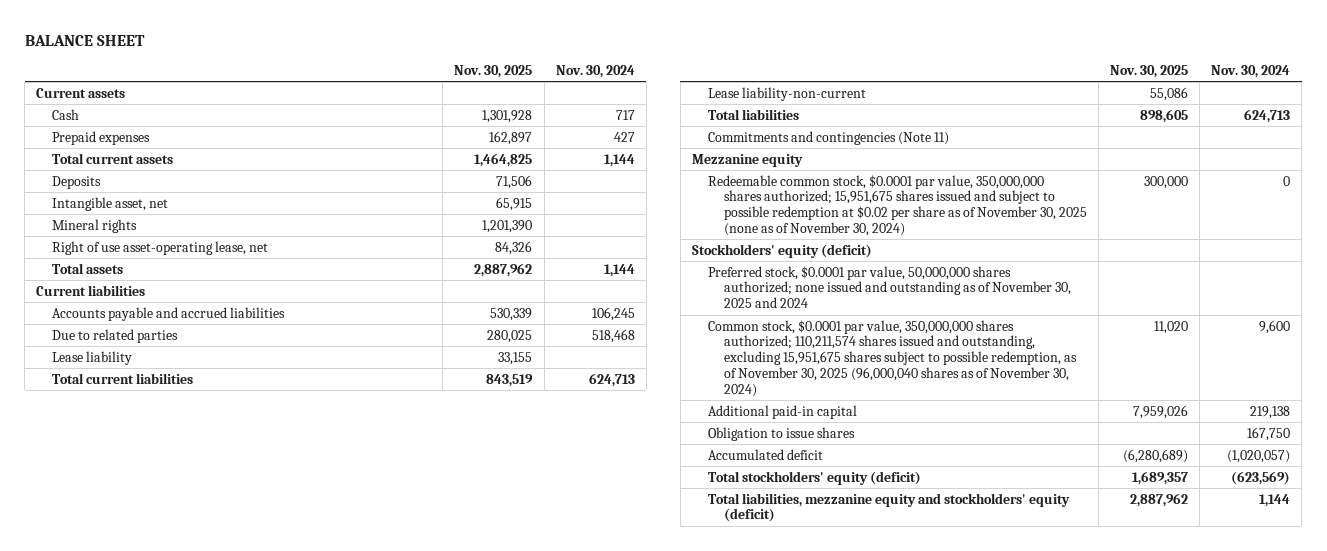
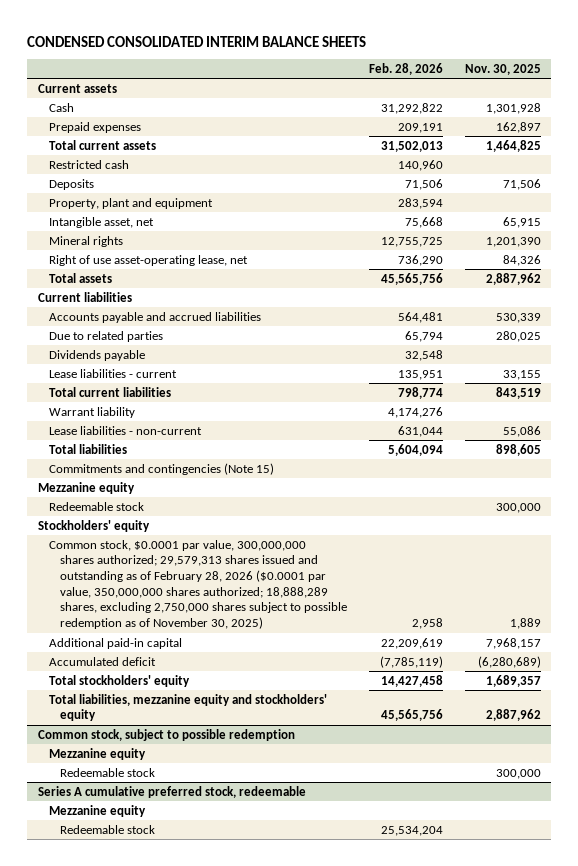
- BALANCE SHEET
+ CONDENSED CONSOLIDATED INTERIM BALANCE SHEETS
- | Nov. 30, 2025 | Nov. 30, 2024
+ | Feb. 28, 2026 | Nov. 30, 2025
+ Restricted cash | 140,960 |
+ Property, plant and equipment | 283,594 |
- Lease liability | 33,155 |
+ Dividends payable | 32,548 |
+ Lease liabilities - current | 135,951 | 33,155
- Lease liability-non-current | 55,086 |
+ Warrant liability | 4,174,276 |
+ Lease liabilities - non-current | 631,044 | 55,086
- Commitments and contingencies (Note 11)
+ Commitments and contingencies (Note 15)
- Redeemable common stock, $0.0001 par value, 350,000,000 shares authorized; 15,951,675 shares issued and subject to possible redemption at $0.02 per share as of November 30, 2025 (none as of November 30, 2024) | 300,000 | 0
- Stockholders' equity (deficit)
- Preferred stock, $0.0001 par value, 50,000,000 shares authorized; none issued and outstanding as of November 30, 2025 and 2024
- Common stock, $0.0001 par value, 350,000,000 shares authorized; 110,211,574 shares issued and outstanding, excluding 15,951,675 shares subject to possible redemption, as of November 30, 2025 (96,000,040 shares as of November 30, 2024) | 11,020 | 9,600
- Additional paid-in capital | 7,959,026 | 219,138
- Obligation to issue shares | | 167,750
+ Redeemable stock | | 300,000
+ Stockholders' equity
+ Common stock, $0.0001 par value, 300,000,000 shares authorized; 29,579,313 shares issued and outstanding as of February 28, 2026 ($0.0001 par value, 350,000,000 shares authorized; 18,888,289 shares, excluding 2,750,000 shares subject to possible redemption as of November 30, 2025) | 2,958 | 1,889
+ Additional paid-in capital | 22,209,619 | 7,968,157
- Total stockholders' equity (deficit) | 1,689,357 | (623,569)
- Total liabilities, mezzanine equity and stockholders' equity (deficit) | 2,887,962 | 1,144
+ Total stockholders' equity | 14,427,458 | 1,689,357
+ Total liabilities, mezzanine equity and stockholders' equity | 45,565,756 | 2,887,962
+ Common stock, subject to possible redemption
+ Mezzanine equity
+ Redeemable stock | | 300,000
+ Series A cumulative preferred stock, redeemable
+ Mezzanine equity
+ Redeemable stock | 25,534,204 |

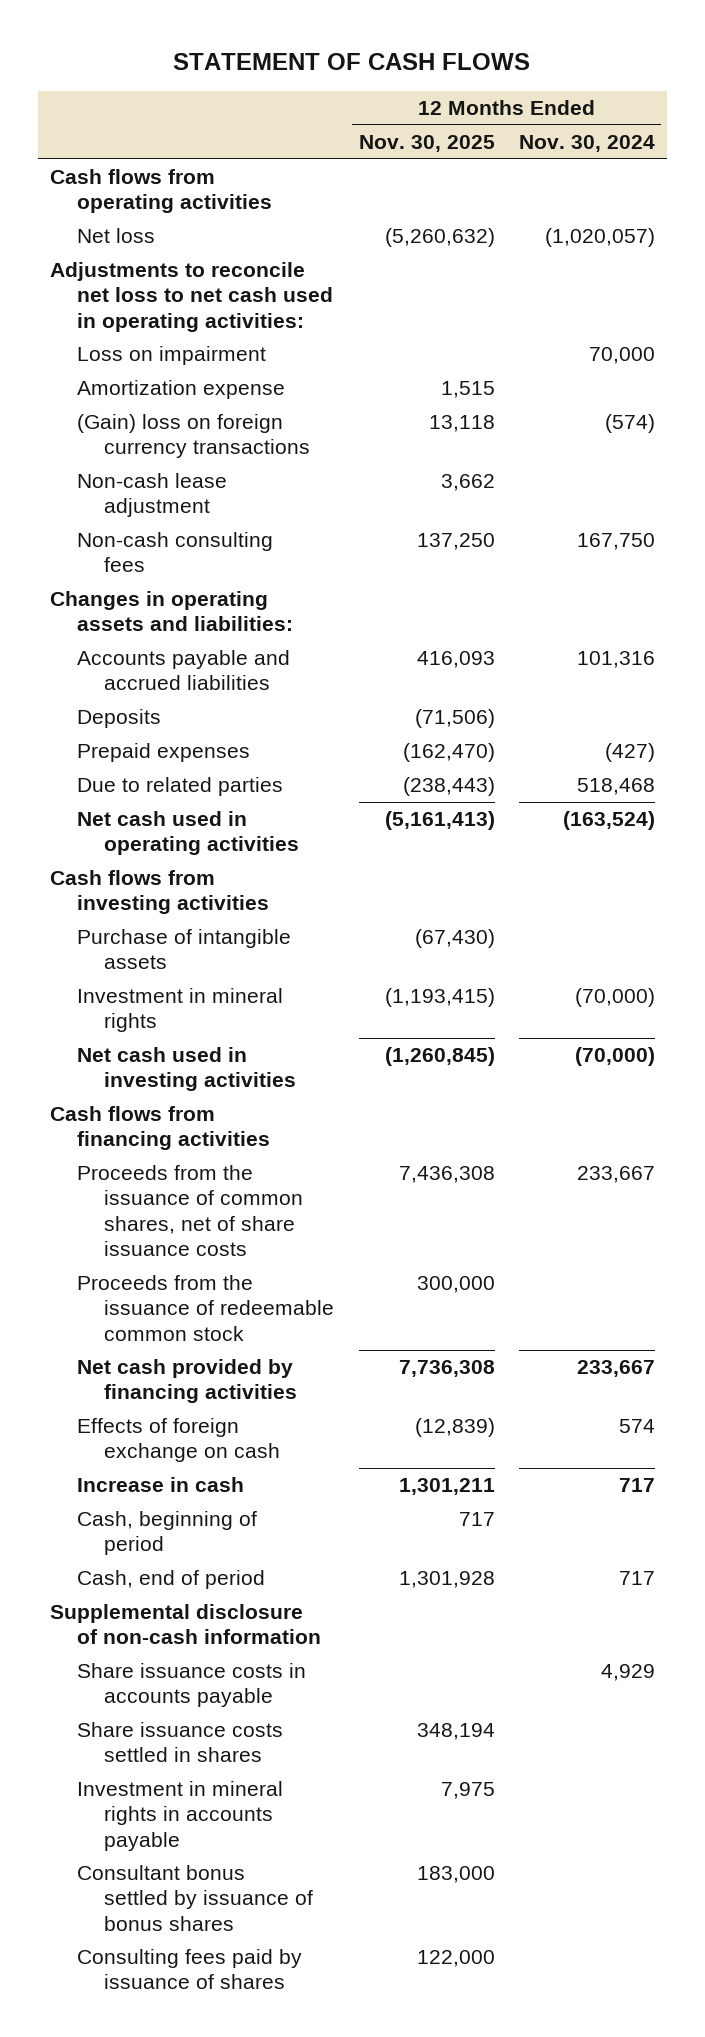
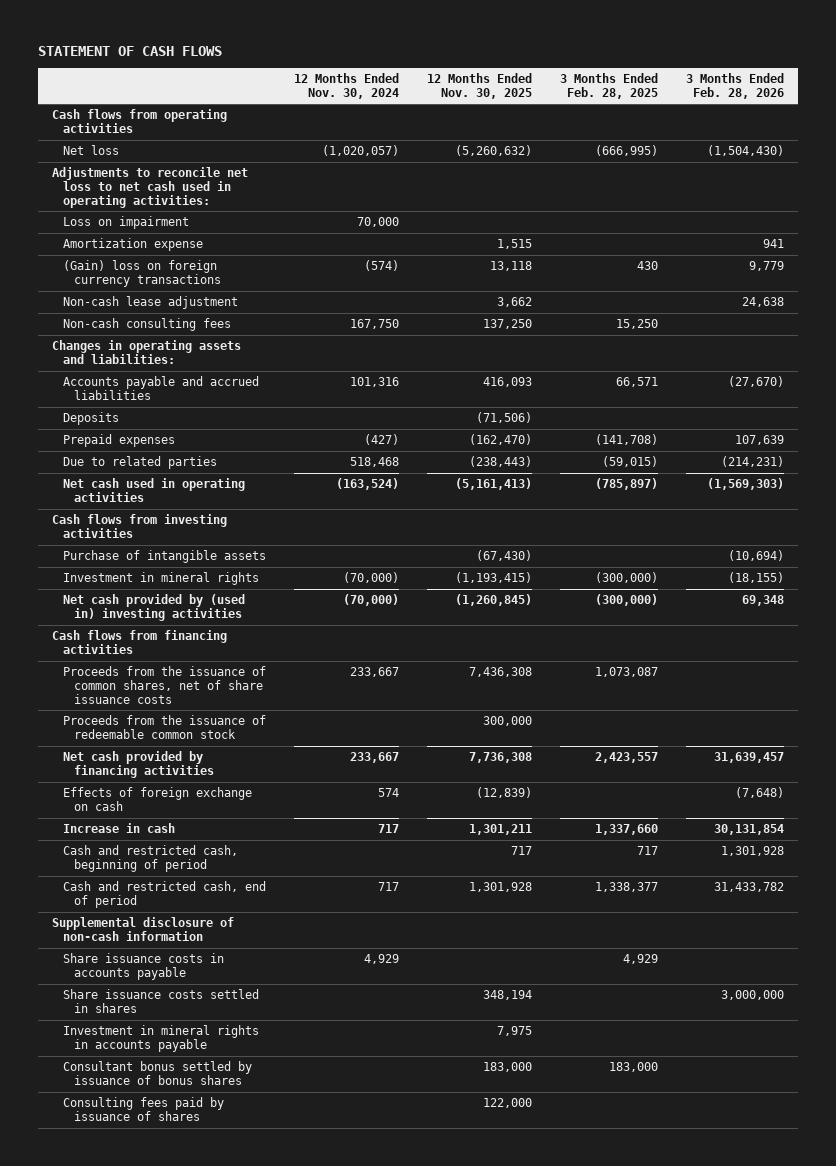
- | 12 Months Ended Nov. 30, 2025 | 12 Months Ended Nov. 30, 2024
+ | 12 Months Ended Nov. 30, 2024 | 12 Months Ended Nov. 30, 2025 | 3 Months Ended Feb. 28, 2025 | 3 Months Ended Feb. 28, 2026
- Net cash used in investing activities | (1,260,845) | (70,000)
+ Net cash provided by (used in) investing activities | (70,000) | (1,260,845) | (300,000) | 69,348
- Cash, beginning of period | 717 |
- Cash, end of period | 1,301,928 | 717
+ Cash and restricted cash, beginning of period | | 717 | 717 | 1,301,928
+ Cash and restricted cash, end of period | 717 | 1,301,928 | 1,338,377 | 31,433,782

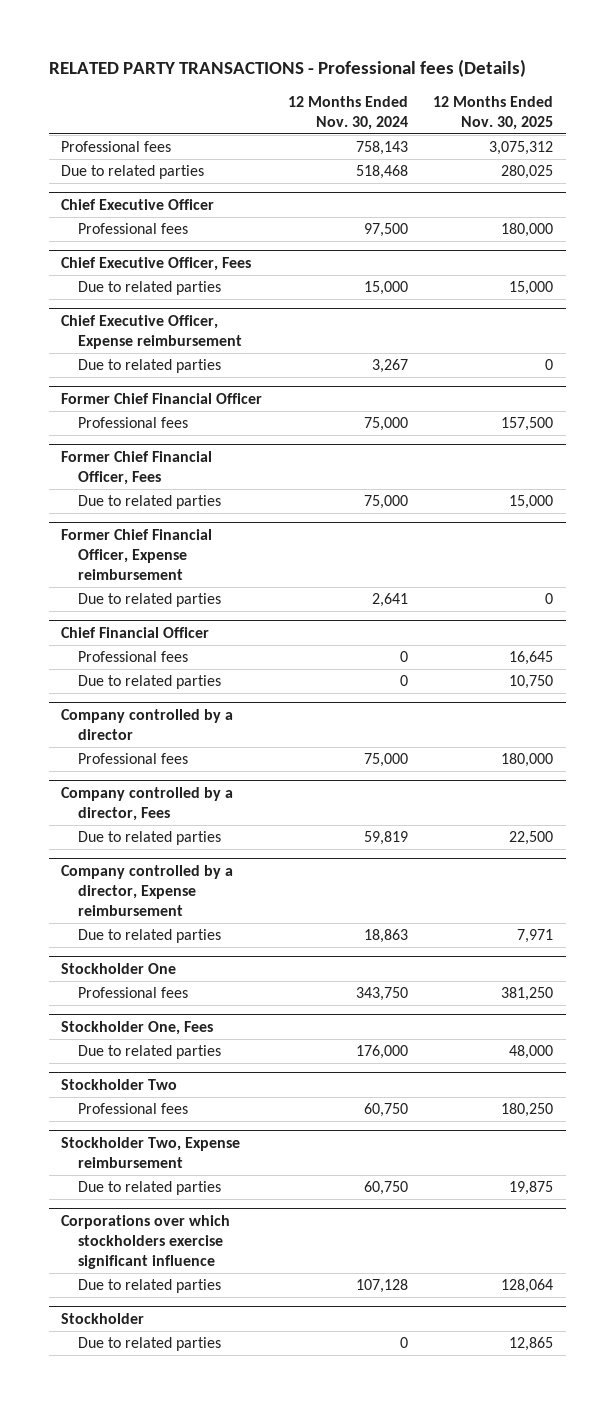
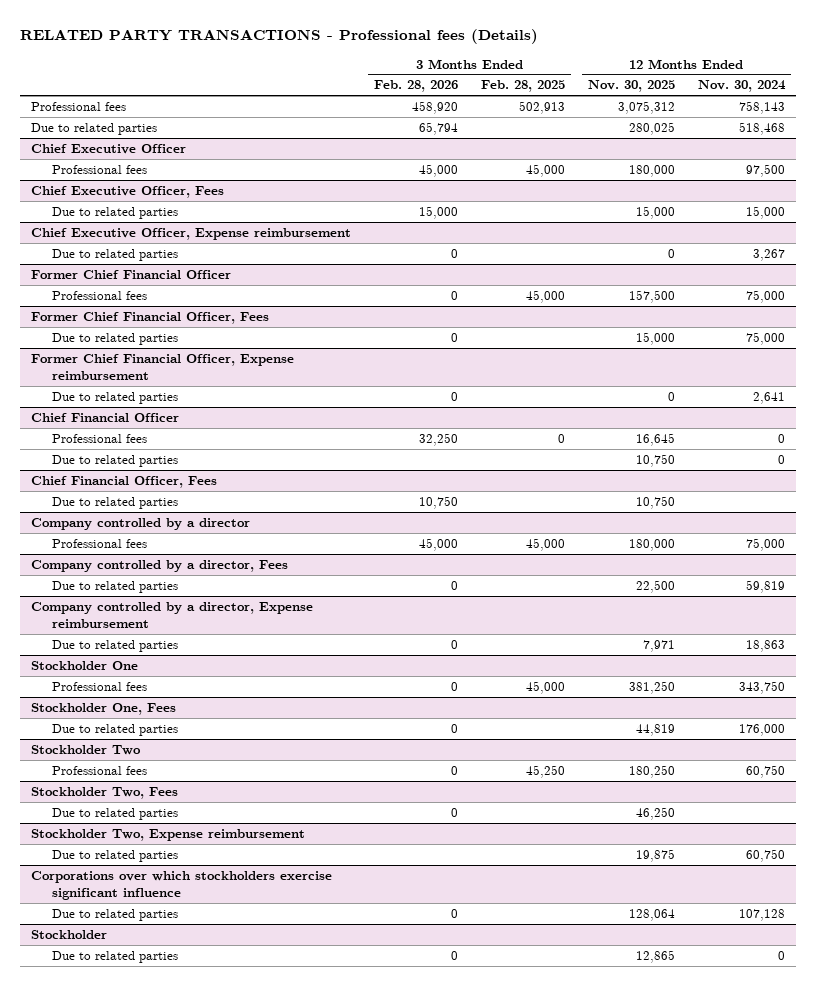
- | 12 Months Ended Nov. 30, 2024 | 12 Months Ended Nov. 30, 2025
+ | 3 Months Ended Feb. 28, 2026 | 3 Months Ended Feb. 28, 2025 | 12 Months Ended Nov. 30, 2025 | 12 Months Ended Nov. 30, 2024
+ Chief Financial Officer, Fees
+ Due to related parties | 10,750 | | 10,750 |
@ Stockholder One, Fees
- Due to related parties | 176,000 | 48,000
+ Due to related parties | 0 | | 44,819 | 176,000
+ Stockholder Two, Fees
+ Due to related parties | 0 | | 46,250 |

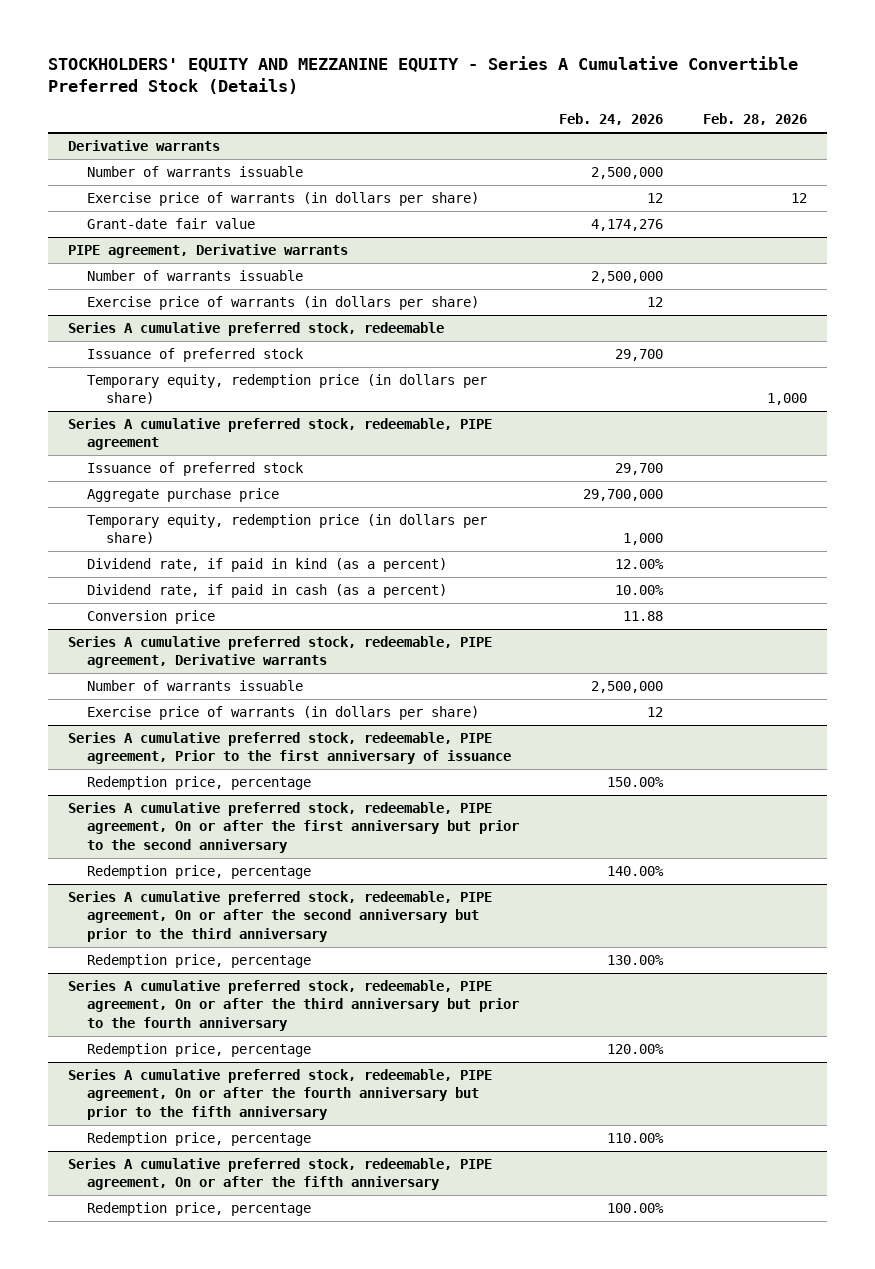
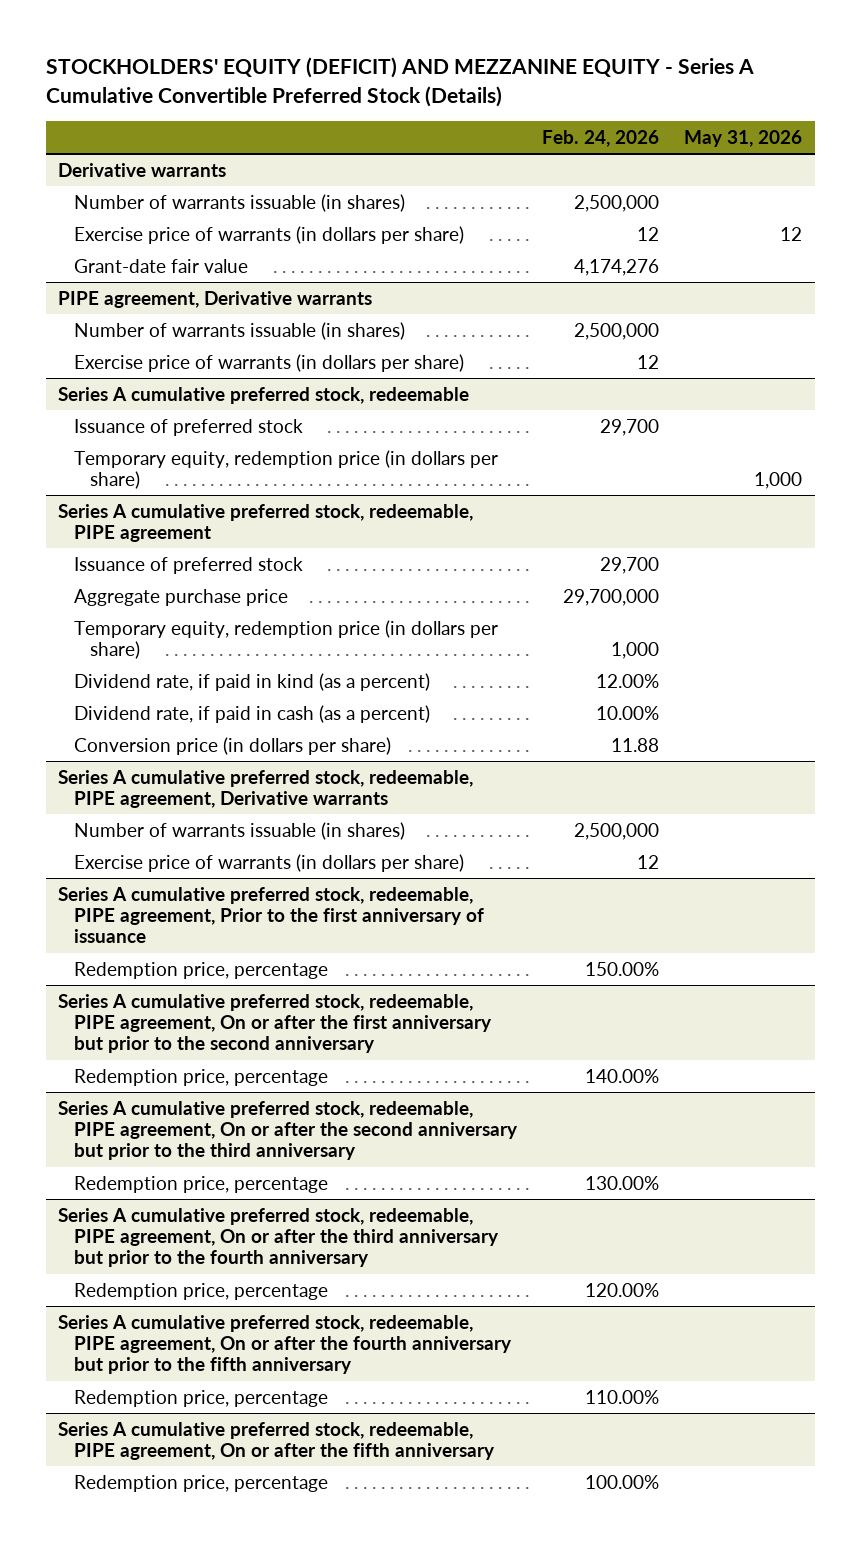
- STOCKHOLDERS' EQUITY AND MEZZANINE EQUITY - Series A Cumulative Convertible Preferred Stock (Details)
+ STOCKHOLDERS' EQUITY (DEFICIT) AND MEZZANINE EQUITY - Series A Cumulative Convertible Preferred Stock (Details)
- | Feb. 24, 2026 | Feb. 28, 2026
+ | Feb. 24, 2026 | May 31, 2026
@ Derivative warrants
- Number of warrants issuable | 2,500,000 |
+ Number of warrants issuable (in shares) | 2,500,000 |
@ PIPE agreement, Derivative warrants
- Number of warrants issuable | 2,500,000 |
+ Number of warrants issuable (in shares) | 2,500,000 |
@ Series A cumulative preferred stock, redeemable, PIPE agreement
- Conversion price | 11.88 |
+ Conversion price (in dollars per share) | 11.88 |
@ Series A cumulative preferred stock, redeemable, PIPE agreement, Derivative warrants
- Number of warrants issuable | 2,500,000 |
+ Number of warrants issuable (in shares) | 2,500,000 |

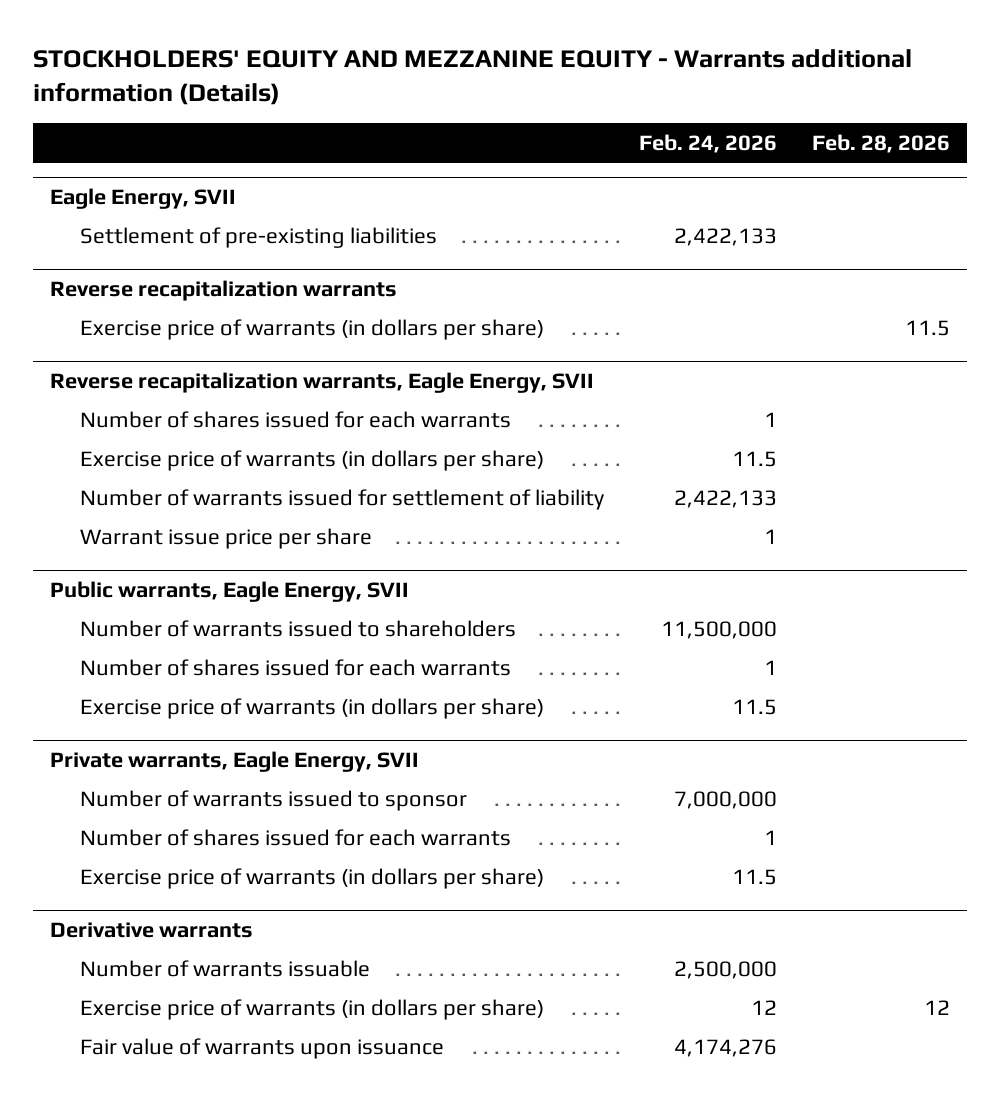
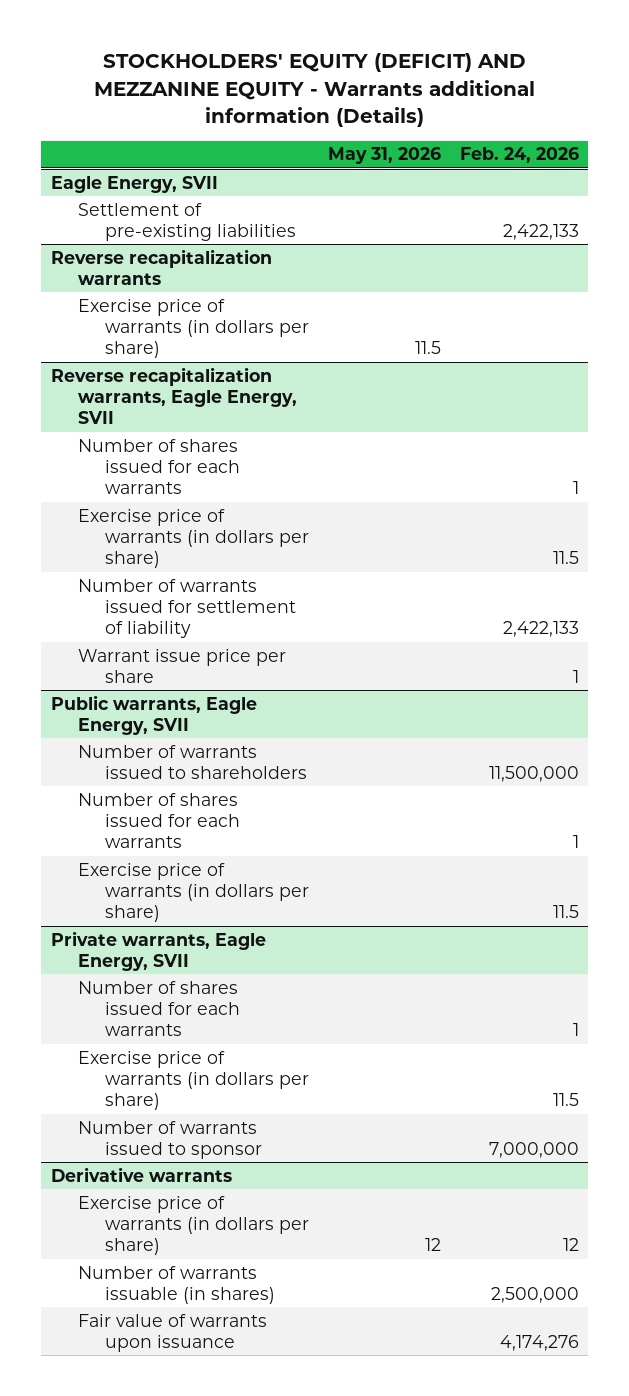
- STOCKHOLDERS' EQUITY AND MEZZANINE EQUITY - Warrants additional information (Details)
+ STOCKHOLDERS' EQUITY (DEFICIT) AND MEZZANINE EQUITY - Warrants additional information (Details)
- | Feb. 24, 2026 | Feb. 28, 2026
+ | May 31, 2026 | Feb. 24, 2026
@ Private warrants, Eagle Energy, SVII
moved down: Number of warrants issued to sponsor | | 7,000,000
@ Derivative warrants
- Number of warrants issuable | 2,500,000 |
+ Number of warrants issuable (in shares) | | 2,500,000

